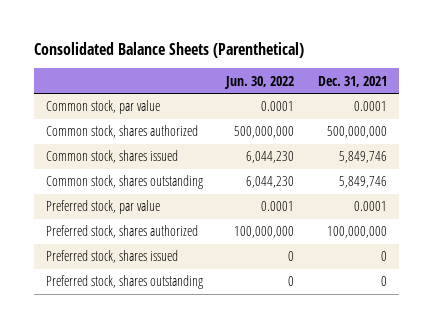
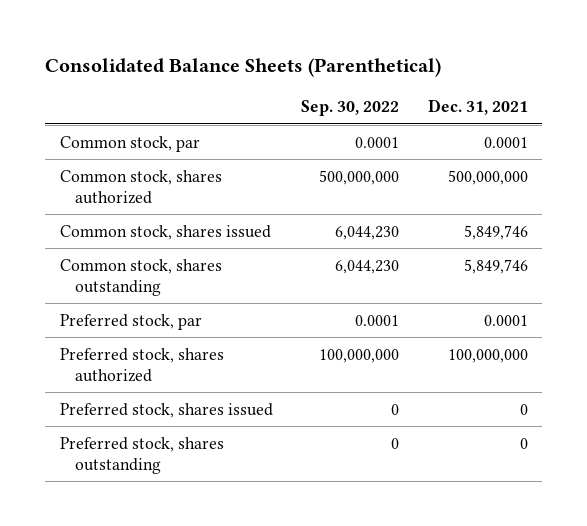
- | Jun. 30, 2022 | Dec. 31, 2021
+ | Sep. 30, 2022 | Dec. 31, 2021
- Common stock, par value | 0.0001 | 0.0001
+ Common stock, par | 0.0001 | 0.0001
- Preferred stock, par value | 0.0001 | 0.0001
+ Preferred stock, par | 0.0001 | 0.0001

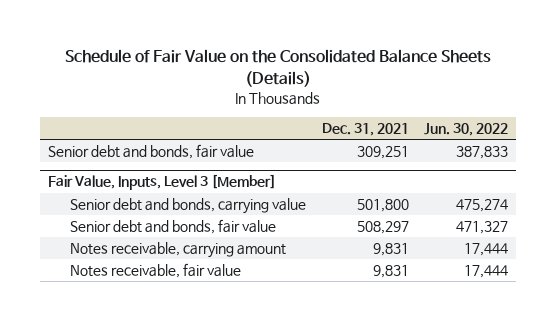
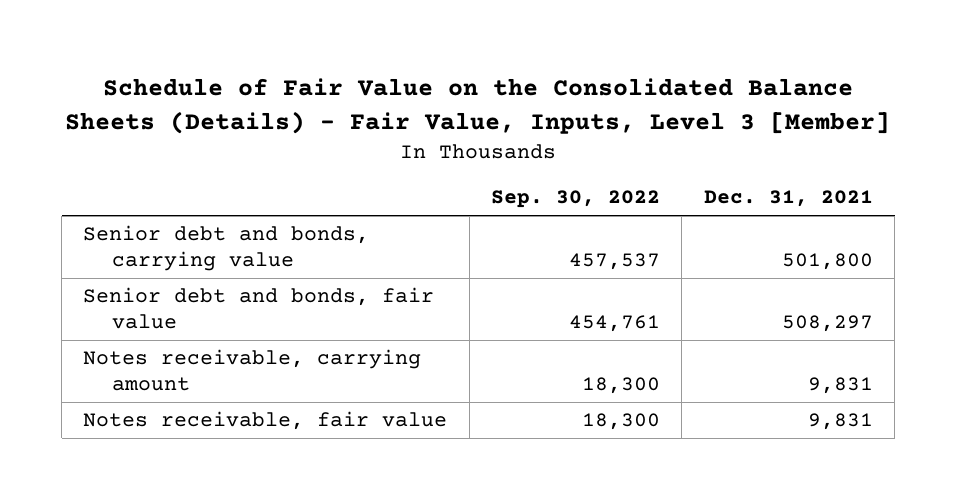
- Schedule of Fair Value on the Consolidated Balance Sheets (Details)
+ Schedule of Fair Value on the Consolidated Balance Sheets (Details) - Fair Value, Inputs, Level 3 [Member]
- | Dec. 31, 2021 | Jun. 30, 2022
+ | Sep. 30, 2022 | Dec. 31, 2021
- Senior debt and bonds, fair value | 309,251 | 387,833
- Fair Value, Inputs, Level 3 [Member]

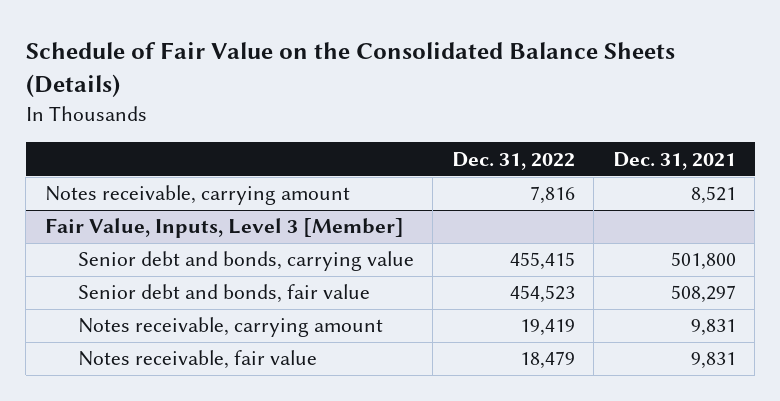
- Schedule of Fair Value on the Consolidated Balance Sheets (Details) - Fair Value, Inputs, Level 3 [Member]
+ Schedule of Fair Value on the Consolidated Balance Sheets (Details)
- | Sep. 30, 2022 | Dec. 31, 2021
+ | Dec. 31, 2022 | Dec. 31, 2021
+ Notes receivable, carrying amount | 7,816 | 8,521
+ Fair Value, Inputs, Level 3 [Member]

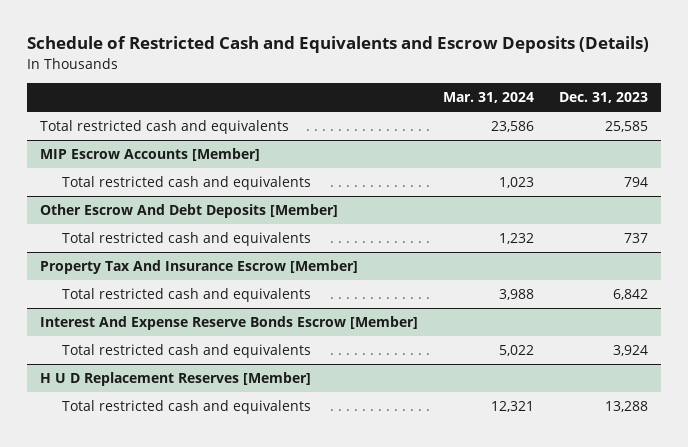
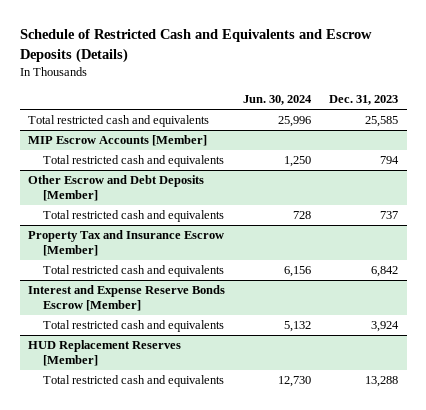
- | Mar. 31, 2024 | Dec. 31, 2023
+ | Jun. 30, 2024 | Dec. 31, 2023
- Other Escrow And Debt Deposits [Member]
+ Other Escrow and Debt Deposits [Member]
- Property Tax And Insurance Escrow [Member]
+ Property Tax and Insurance Escrow [Member]
- Interest And Expense Reserve Bonds Escrow [Member]
+ Interest and Expense Reserve Bonds Escrow [Member]
- H U D Replacement Reserves [Member]
+ HUD Replacement Reserves [Member]

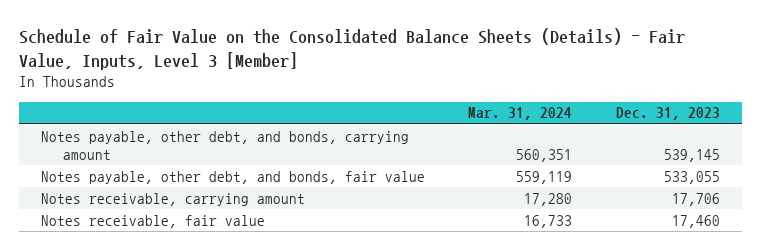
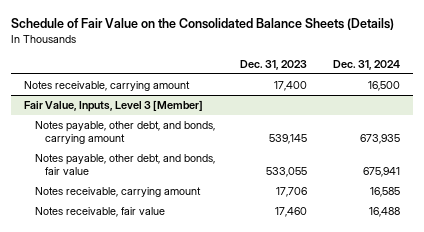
- Schedule of Fair Value on the Consolidated Balance Sheets (Details) - Fair Value, Inputs, Level 3 [Member]
+ Schedule of Fair Value on the Consolidated Balance Sheets (Details)
- | Mar. 31, 2024 | Dec. 31, 2023
+ | Dec. 31, 2023 | Dec. 31, 2024
+ Notes receivable, carrying amount | 17,400 | 16,500
+ Fair Value, Inputs, Level 3 [Member]

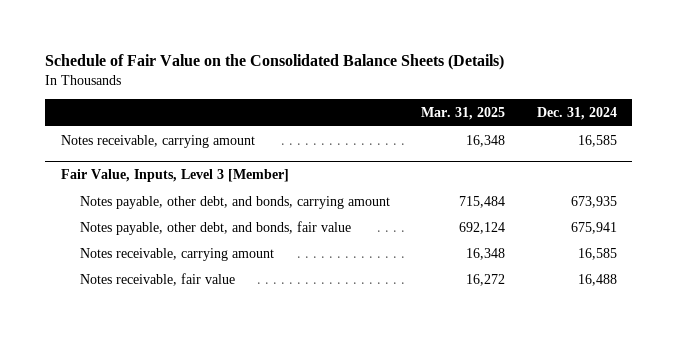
- | Dec. 31, 2023 | Dec. 31, 2024
+ | Mar. 31, 2025 | Dec. 31, 2024
- Notes receivable, carrying amount | 17,400 | 16,500
+ Notes receivable, carrying amount | 16,348 | 16,585

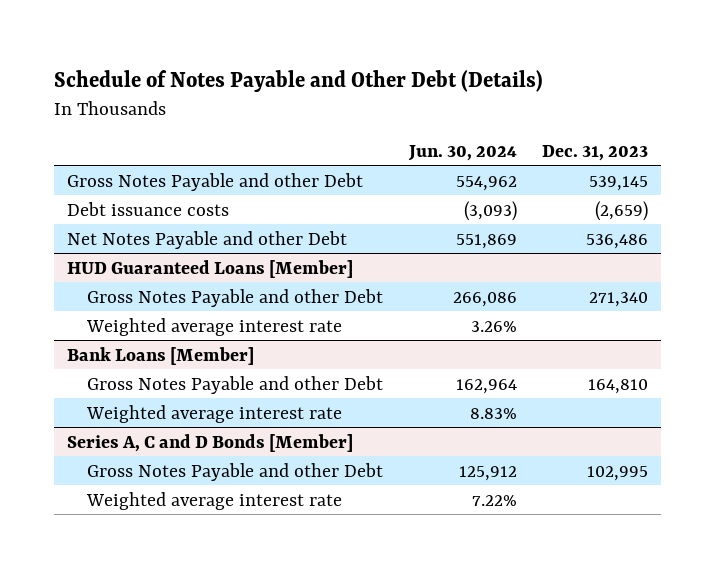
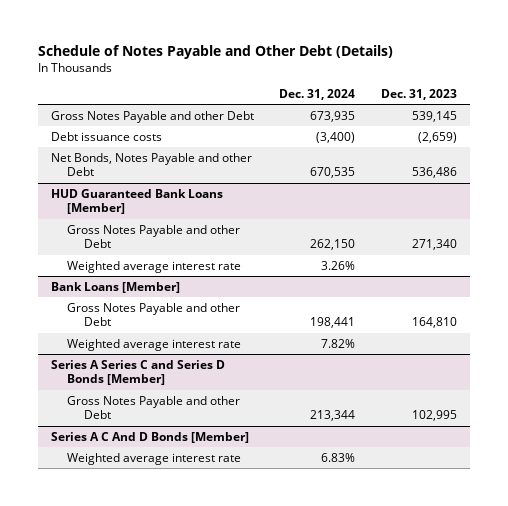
- | Jun. 30, 2024 | Dec. 31, 2023
+ | Dec. 31, 2024 | Dec. 31, 2023
- Net Notes Payable and other Debt | 551,869 | 536,486
- HUD Guaranteed Loans [Member]
+ Net Bonds, Notes Payable and other Debt | 670,535 | 536,486
+ HUD Guaranteed Bank Loans [Member]
- Series A, C and D Bonds [Member]
+ Series A Series C and Series D Bonds [Member]
+ Series A C And D Bonds [Member]

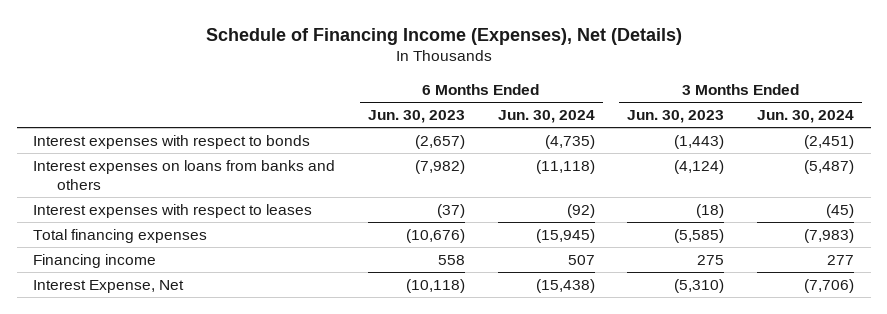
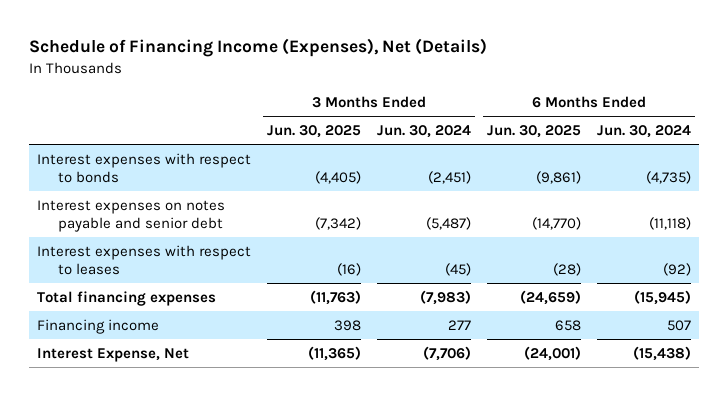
- | 6 Months Ended Jun. 30, 2023 | 6 Months Ended Jun. 30, 2024 | 3 Months Ended Jun. 30, 2023 | 3 Months Ended Jun. 30, 2024
+ | 3 Months Ended Jun. 30, 2025 | 3 Months Ended Jun. 30, 2024 | 6 Months Ended Jun. 30, 2025 | 6 Months Ended Jun. 30, 2024
- Interest expenses on loans from banks and others | (7,982) | (11,118) | (4,124) | (5,487)
+ Interest expenses on notes payable and senior debt | (7,342) | (5,487) | (14,770) | (11,118)

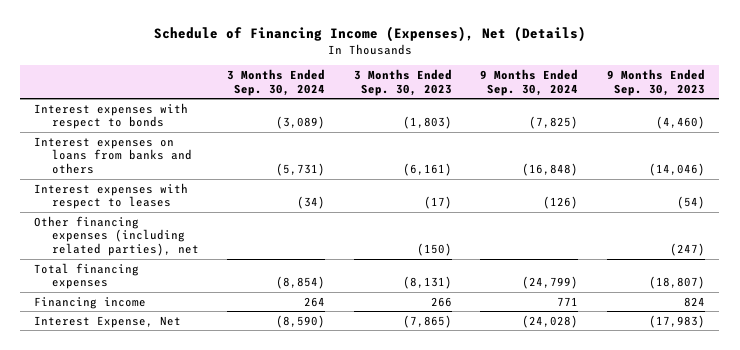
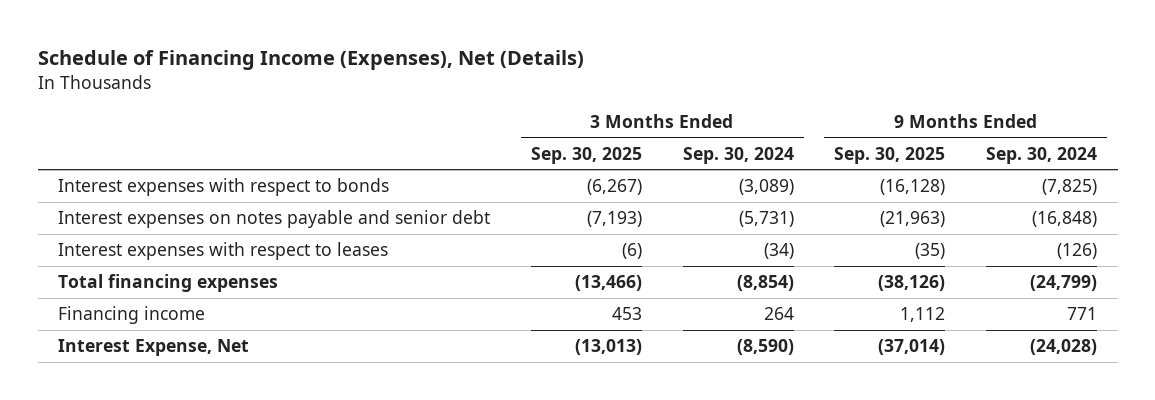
- | 3 Months Ended Sep. 30, 2024 | 3 Months Ended Sep. 30, 2023 | 9 Months Ended Sep. 30, 2024 | 9 Months Ended Sep. 30, 2023
+ | 3 Months Ended Sep. 30, 2025 | 3 Months Ended Sep. 30, 2024 | 9 Months Ended Sep. 30, 2025 | 9 Months Ended Sep. 30, 2024
- Interest expenses on loans from banks and others | (5,731) | (6,161) | (16,848) | (14,046)
+ Interest expenses on notes payable and senior debt | (7,193) | (5,731) | (21,963) | (16,848)
- Other financing expenses (including related parties), net | | (150) | | (247)

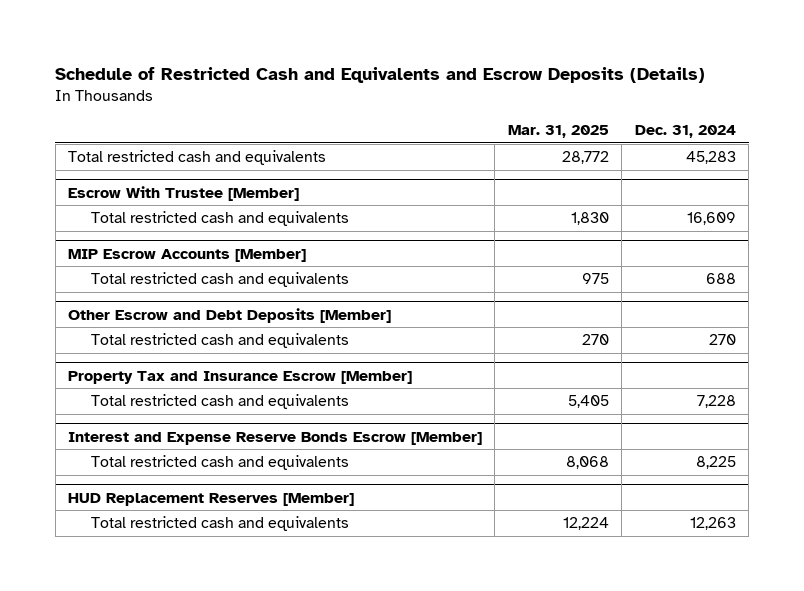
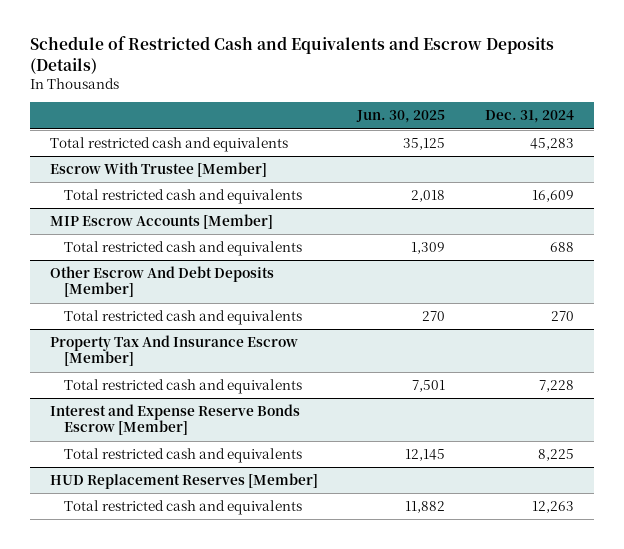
- | Mar. 31, 2025 | Dec. 31, 2024
+ | Jun. 30, 2025 | Dec. 31, 2024
- Other Escrow and Debt Deposits [Member]
+ Other Escrow And Debt Deposits [Member]
- Property Tax and Insurance Escrow [Member]
+ Property Tax And Insurance Escrow [Member]

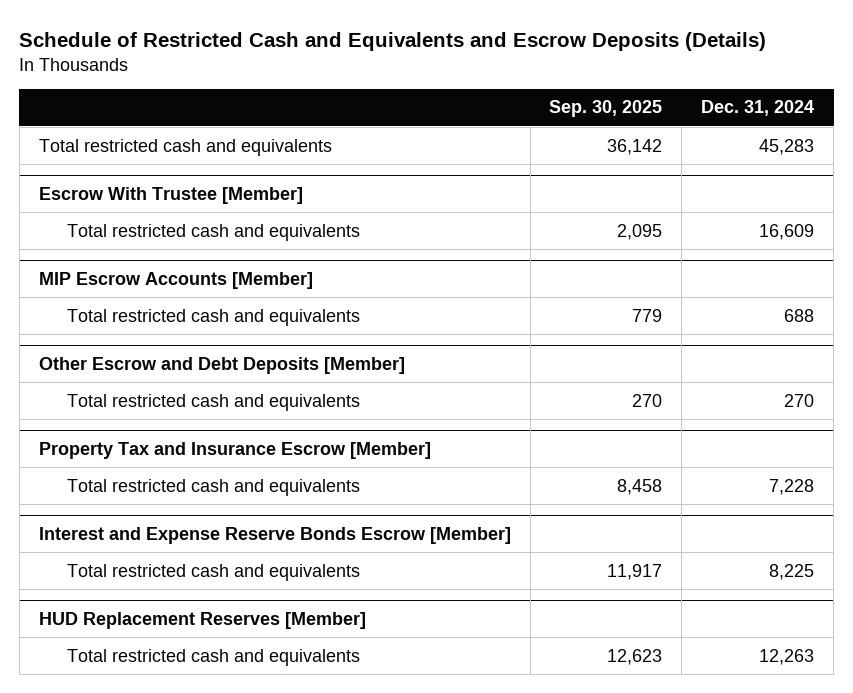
- | Jun. 30, 2025 | Dec. 31, 2024
+ | Sep. 30, 2025 | Dec. 31, 2024
- Other Escrow And Debt Deposits [Member]
+ Other Escrow and Debt Deposits [Member]
- Property Tax And Insurance Escrow [Member]
+ Property Tax and Insurance Escrow [Member]

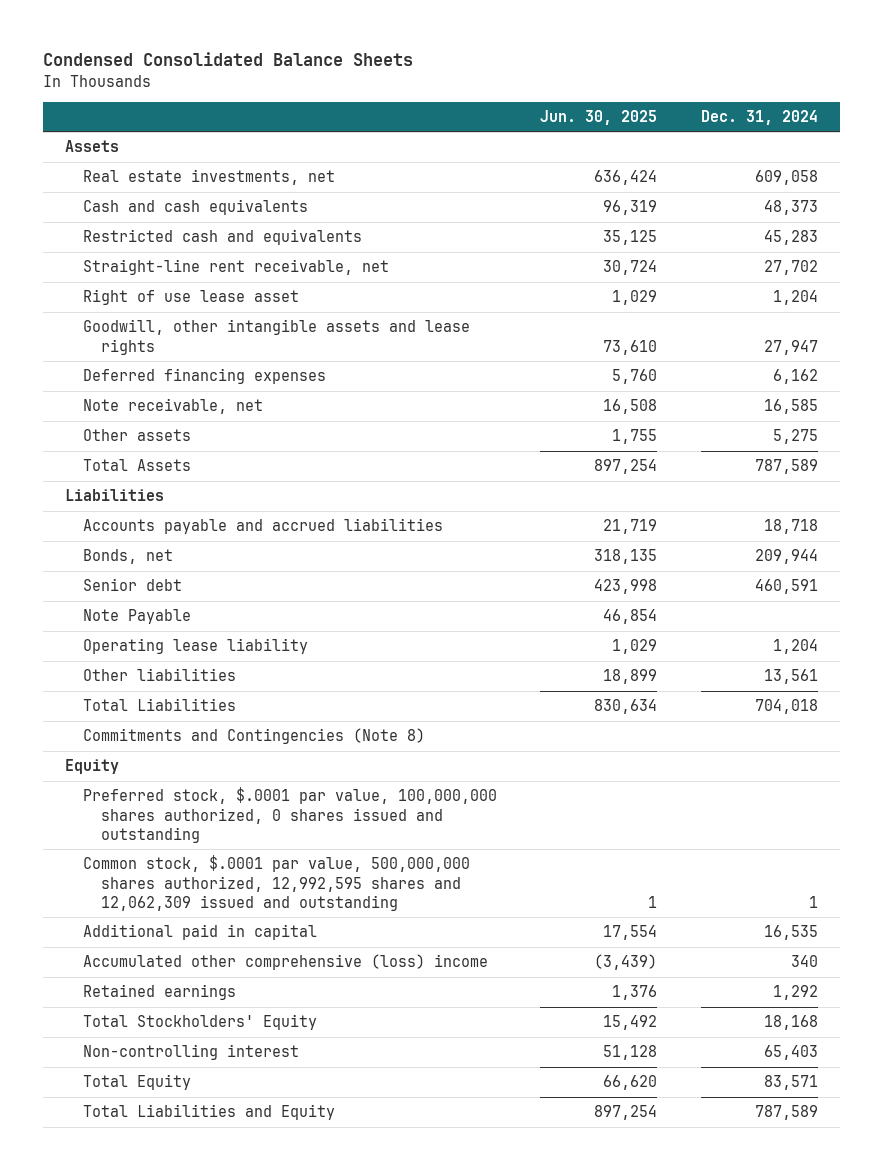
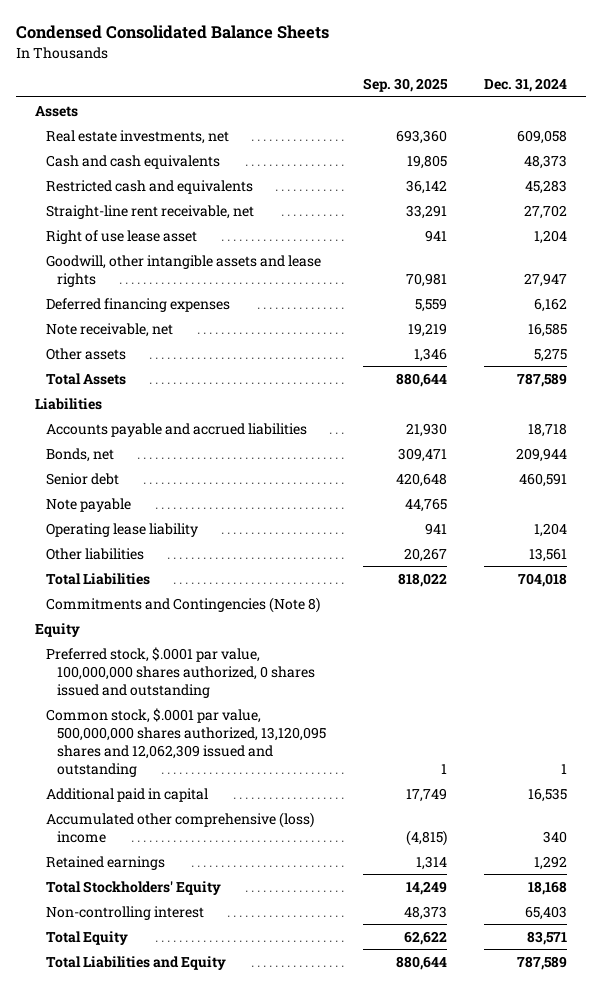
- | Jun. 30, 2025 | Dec. 31, 2024
+ | Sep. 30, 2025 | Dec. 31, 2024
- Note Payable | 46,854 |
+ Note payable | 44,765 |
- Common stock, $.0001 par value, 500,000,000 shares authorized, 12,992,595 shares and 12,062,309 issued and outstanding | 1 | 1
+ Common stock, $.0001 par value, 500,000,000 shares authorized, 13,120,095 shares and 12,062,309 issued and outstanding | 1 | 1

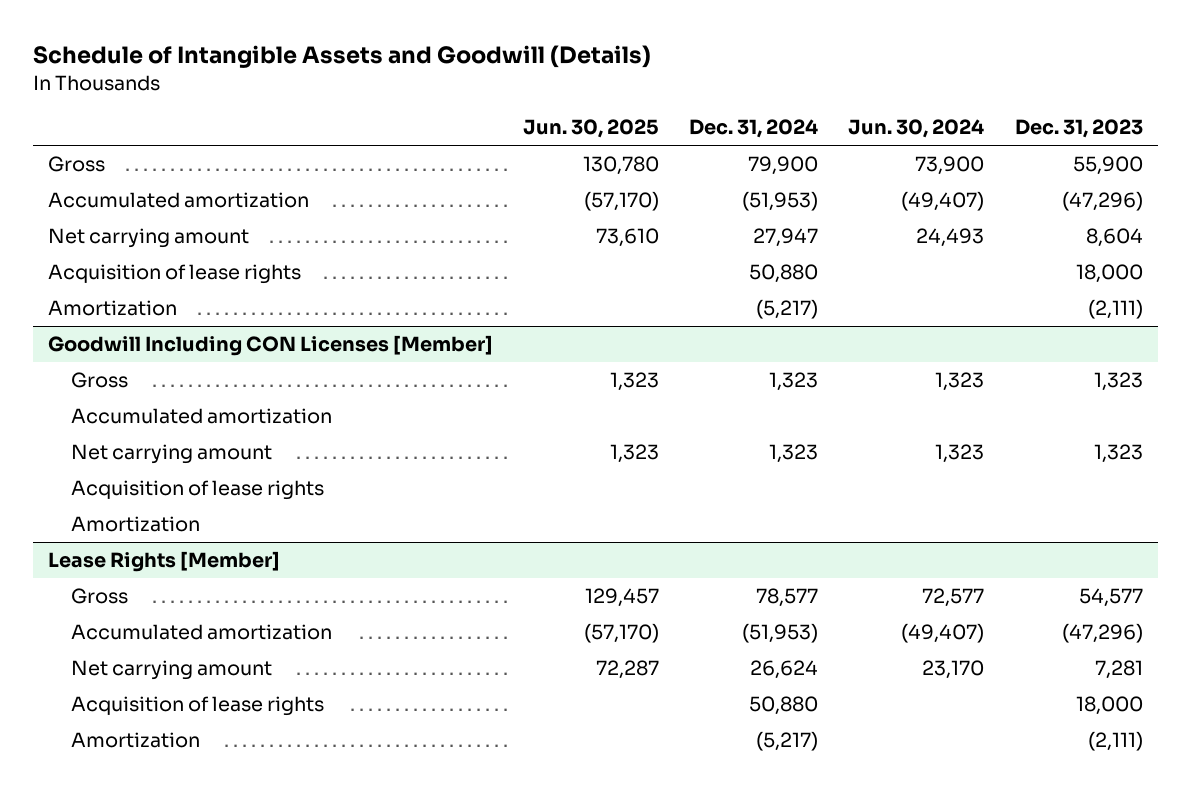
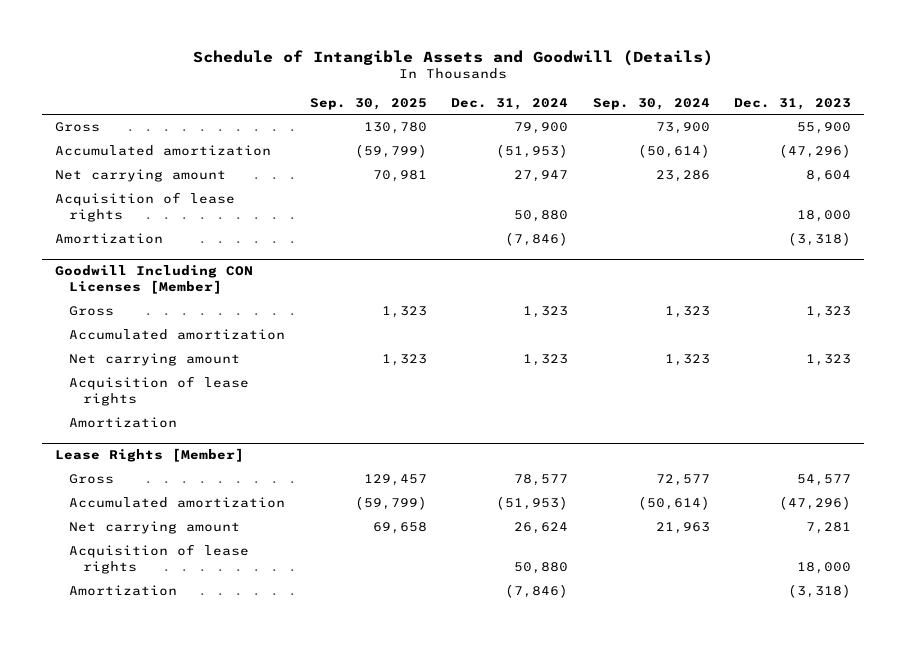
- | Jun. 30, 2025 | Dec. 31, 2024 | Jun. 30, 2024 | Dec. 31, 2023
+ | Sep. 30, 2025 | Dec. 31, 2024 | Sep. 30, 2024 | Dec. 31, 2023
- Amortization | | (5,217) | | (2,111)
+ Amortization | | (7,846) | | (3,318)
@ Lease Rights [Member]
- Amortization | | (5,217) | | (2,111)
+ Amortization | | (7,846) | | (3,318)

